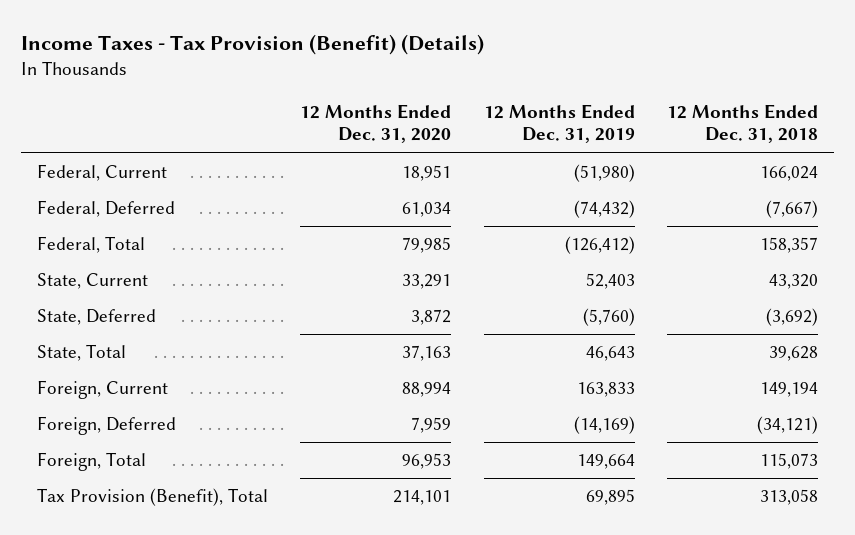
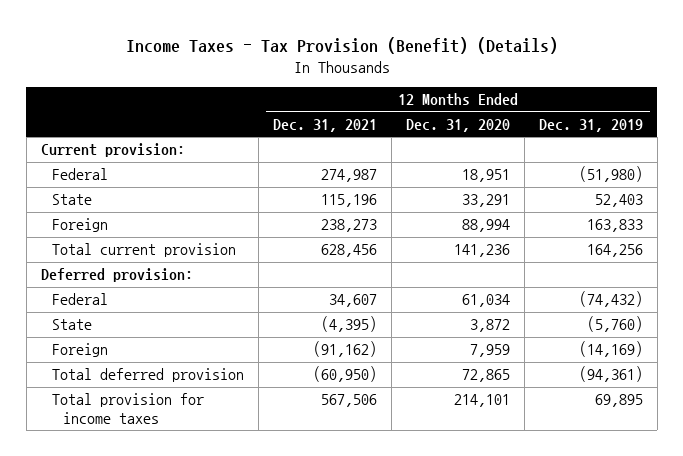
- | 12 Months Ended Dec. 31, 2020 | 12 Months Ended Dec. 31, 2019 | 12 Months Ended Dec. 31, 2018
+ | 12 Months Ended Dec. 31, 2021 | 12 Months Ended Dec. 31, 2020 | 12 Months Ended Dec. 31, 2019
- Federal, Current | 18,951 | (51,980) | 166,024
- Federal, Deferred | 61,034 | (74,432) | (7,667)
- Federal, Total | 79,985 | (126,412) | 158,357
- State, Current | 33,291 | 52,403 | 43,320
- State, Deferred | 3,872 | (5,760) | (3,692)
- State, Total | 37,163 | 46,643 | 39,628
- Foreign, Current | 88,994 | 163,833 | 149,194
- Foreign, Deferred | 7,959 | (14,169) | (34,121)
- Foreign, Total | 96,953 | 149,664 | 115,073
- Tax Provision (Benefit), Total | 214,101 | 69,895 | 313,058
+ Current provision:
+ Federal | 274,987 | 18,951 | (51,980)
+ State | 115,196 | 33,291 | 52,403
+ Foreign | 238,273 | 88,994 | 163,833
+ Total current provision | 628,456 | 141,236 | 164,256
+ Deferred provision:
+ Federal | 34,607 | 61,034 | (74,432)
+ State | (4,395) | 3,872 | (5,760)
+ Foreign | (91,162) | 7,959 | (14,169)
+ Total deferred provision | (60,950) | 72,865 | (94,361)
+ Total provision for income taxes | 567,506 | 214,101 | 69,895

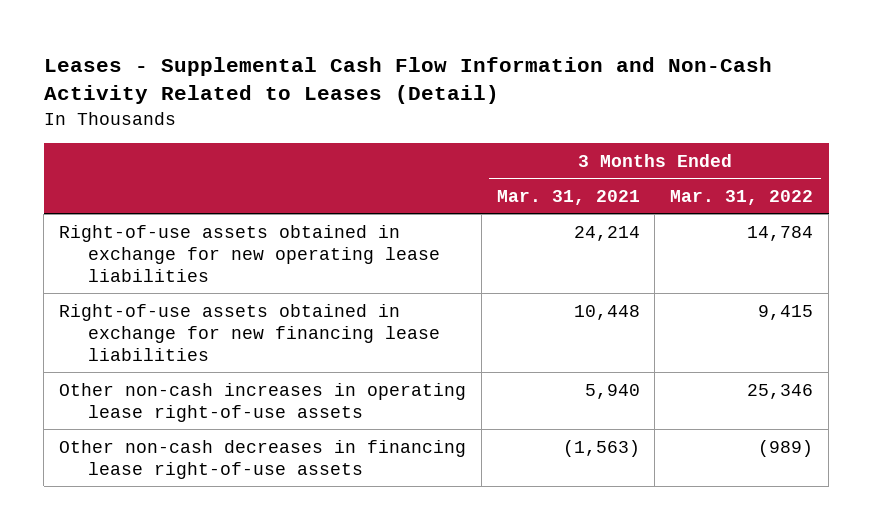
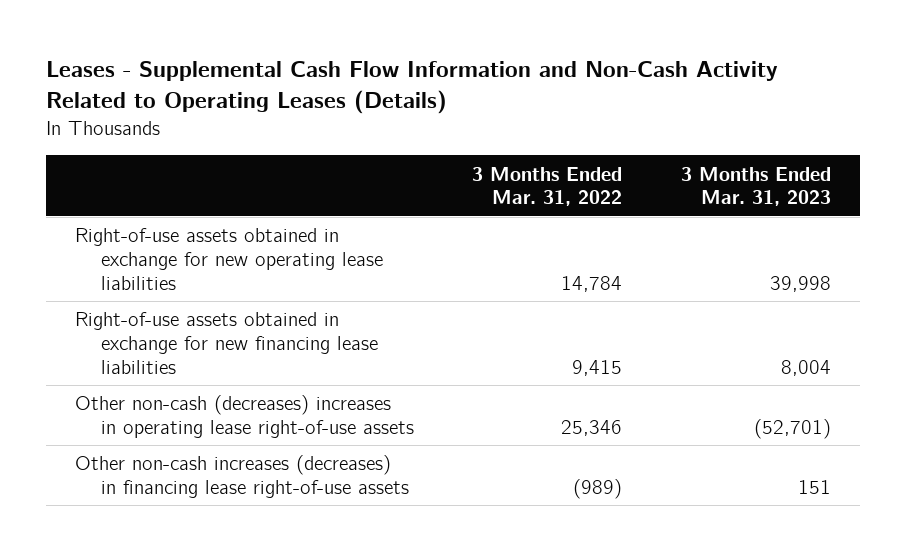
- Leases - Supplemental Cash Flow Information and Non-Cash Activity Related to Leases (Detail)
+ Leases - Supplemental Cash Flow Information and Non-Cash Activity Related to Operating Leases (Details)
- | 3 Months Ended Mar. 31, 2021 | 3 Months Ended Mar. 31, 2022
+ | 3 Months Ended Mar. 31, 2022 | 3 Months Ended Mar. 31, 2023
- Other non-cash increases in operating lease right-of-use assets | 5,940 | 25,346
- Other non-cash decreases in financing lease right-of-use assets | (1,563) | (989)
+ Other non-cash (decreases) increases in operating lease right-of-use assets | 25,346 | (52,701)
+ Other non-cash increases (decreases) in financing lease right-of-use assets | (989) | 151

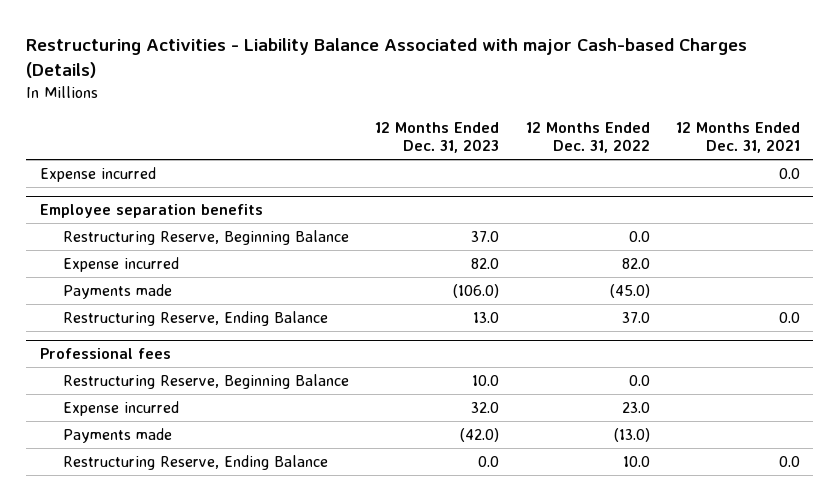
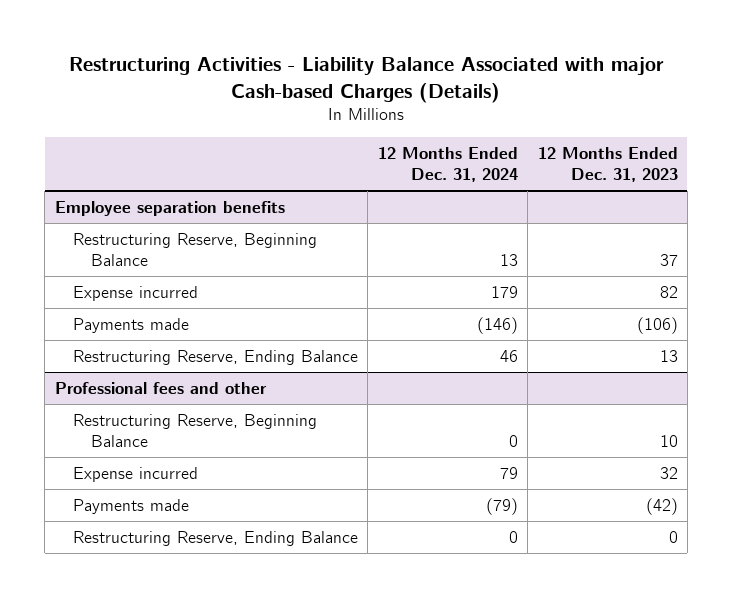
- | 12 Months Ended Dec. 31, 2023 | 12 Months Ended Dec. 31, 2022 | 12 Months Ended Dec. 31, 2021
+ | 12 Months Ended Dec. 31, 2024 | 12 Months Ended Dec. 31, 2023
- Expense incurred | | | 0.0
@ Employee separation benefits
- Restructuring Reserve, Beginning Balance | 37.0 | 0.0 |
- Expense incurred | 82.0 | 82.0 |
- Payments made | (106.0) | (45.0) |
- Restructuring Reserve, Ending Balance | 13.0 | 37.0 | 0.0
- Professional fees
- Restructuring Reserve, Beginning Balance | 10.0 | 0.0 |
- Expense incurred | 32.0 | 23.0 |
- Payments made | (42.0) | (13.0) |
- Restructuring Reserve, Ending Balance | 0.0 | 10.0 | 0.0
@ Employee separation benefits
+ Restructuring Reserve, Beginning Balance | 13 | 37
+ Expense incurred | 179 | 82
+ Payments made | (146) | (106)
+ Restructuring Reserve, Ending Balance | 46 | 13
+ Professional fees and other
+ Restructuring Reserve, Beginning Balance | 0 | 10
+ Expense incurred | 79 | 32
+ Payments made | (79) | (42)
+ Restructuring Reserve, Ending Balance | 0 | 0

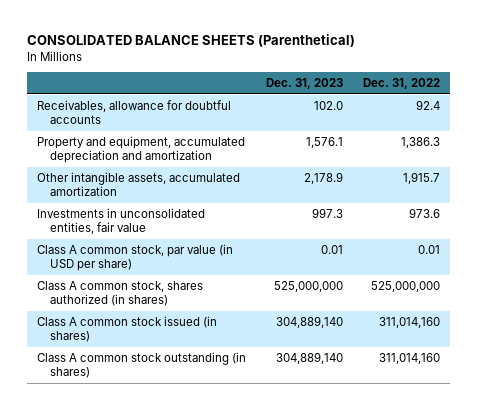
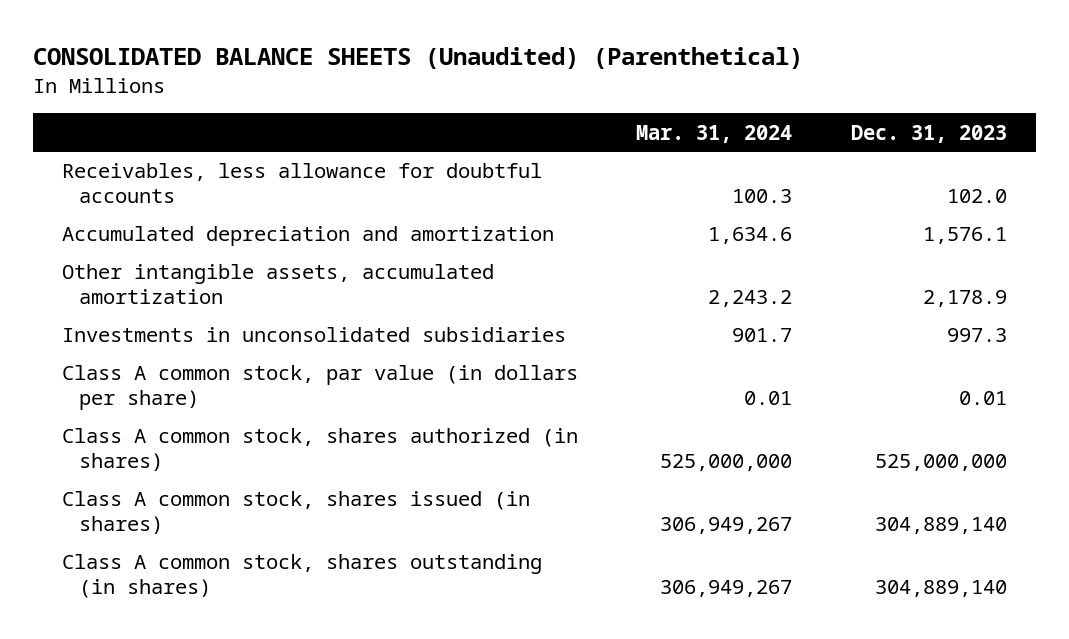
- CONSOLIDATED BALANCE SHEETS (Parenthetical)
+ CONSOLIDATED BALANCE SHEETS (Unaudited) (Parenthetical)
- | Dec. 31, 2023 | Dec. 31, 2022
+ | Mar. 31, 2024 | Dec. 31, 2023
- Receivables, allowance for doubtful accounts | 102.0 | 92.4
- Property and equipment, accumulated depreciation and amortization | 1,576.1 | 1,386.3
+ Receivables, less allowance for doubtful accounts | 100.3 | 102.0
+ Accumulated depreciation and amortization | 1,634.6 | 1,576.1
- Investments in unconsolidated entities, fair value | 997.3 | 973.6
- Class A common stock, par value (in USD per share) | 0.01 | 0.01
+ Investments in unconsolidated subsidiaries | 901.7 | 997.3
+ Class A common stock, par value (in dollars per share) | 0.01 | 0.01
- Class A common stock issued (in shares) | 304,889,140 | 311,014,160
- Class A common stock outstanding (in shares) | 304,889,140 | 311,014,160
+ Class A common stock, shares issued (in shares) | 306,949,267 | 304,889,140
+ Class A common stock, shares outstanding (in shares) | 306,949,267 | 304,889,140

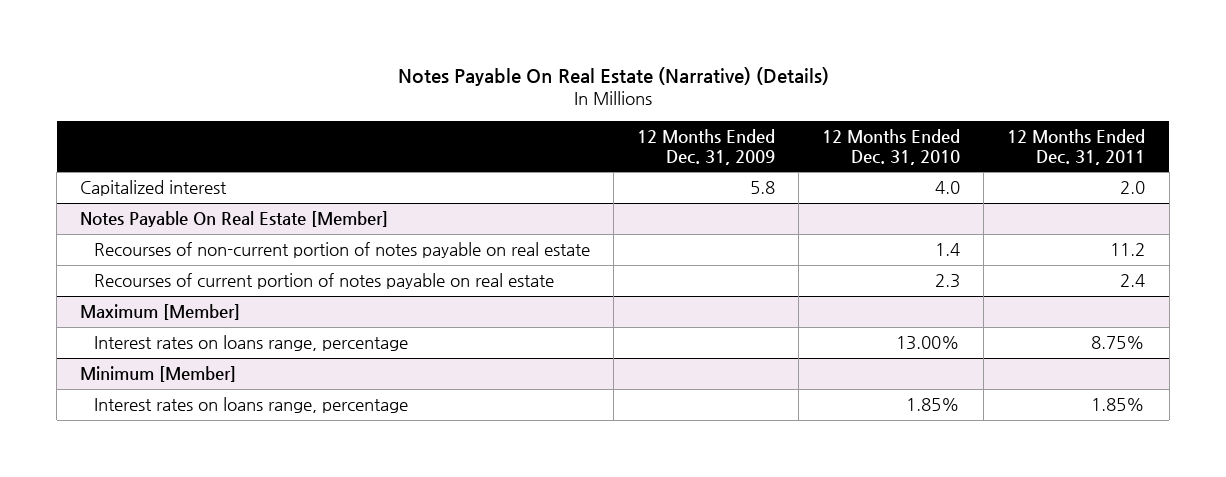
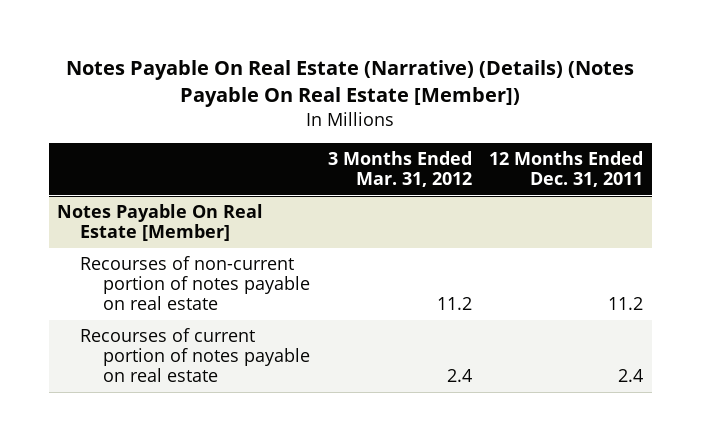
- Notes Payable On Real Estate (Narrative) (Details)
+ Notes Payable On Real Estate (Narrative) (Details) (Notes Payable On Real Estate [Member])
- | 12 Months Ended Dec. 31, 2009 | 12 Months Ended Dec. 31, 2010 | 12 Months Ended Dec. 31, 2011
+ | 3 Months Ended Mar. 31, 2012 | 12 Months Ended Dec. 31, 2011
- Capitalized interest | 5.8 | 4.0 | 2.0
- Maximum [Member]
- Interest rates on loans range, percentage | | 13.00% | 8.75%
- Minimum [Member]
- Interest rates on loans range, percentage | | 1.85% | 1.85%

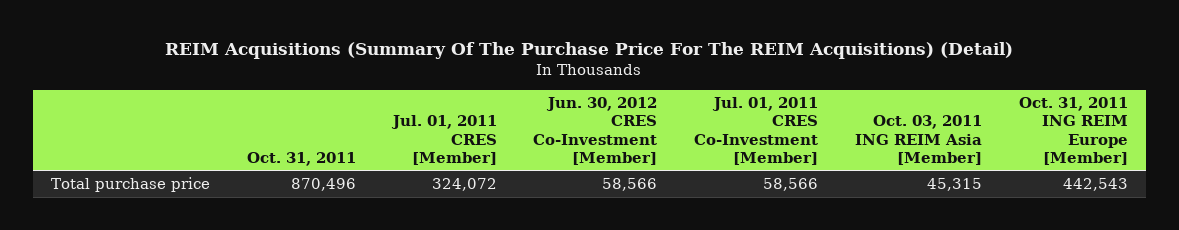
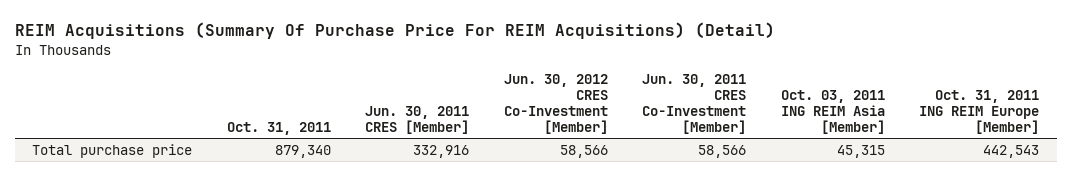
- REIM Acquisitions (Summary Of The Purchase Price For The REIM Acquisitions) (Detail)
+ REIM Acquisitions (Summary Of Purchase Price For REIM Acquisitions) (Detail)
- | Oct. 31, 2011 | Jul. 01, 2011 CRES [Member] | Jun. 30, 2012 CRES Co-Investment [Member] | Jul. 01, 2011 CRES Co-Investment [Member] | Oct. 03, 2011 ING REIM Asia [Member] | Oct. 31, 2011 ING REIM Europe [Member]
+ | Oct. 31, 2011 | Jun. 30, 2011 CRES [Member] | Jun. 30, 2012 CRES Co-Investment [Member] | Jun. 30, 2011 CRES Co-Investment [Member] | Oct. 03, 2011 ING REIM Asia [Member] | Oct. 31, 2011 ING REIM Europe [Member]
- Total purchase price | 870,496 | 324,072 | 58,566 | 58,566 | 45,315 | 442,543
+ Total purchase price | 879,340 | 332,916 | 58,566 | 58,566 | 45,315 | 442,543

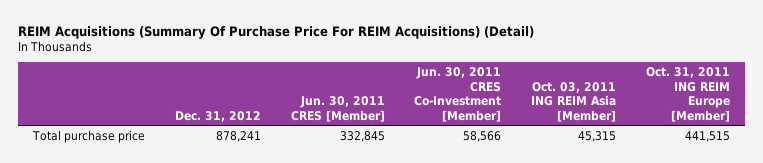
- | Oct. 31, 2011 | Jun. 30, 2011 CRES [Member] | Jun. 30, 2012 CRES Co-Investment [Member] | Jun. 30, 2011 CRES Co-Investment [Member] | Oct. 03, 2011 ING REIM Asia [Member] | Oct. 31, 2011 ING REIM Europe [Member]
+ | Dec. 31, 2012 | Jun. 30, 2011 CRES [Member] | Jun. 30, 2011 CRES Co-Investment [Member] | Oct. 03, 2011 ING REIM Asia [Member] | Oct. 31, 2011 ING REIM Europe [Member]
- Total purchase price | 879,340 | 332,916 | 58,566 | 58,566 | 45,315 | 442,543
+ Total purchase price | 878,241 | 332,845 | 58,566 | 45,315 | 441,515

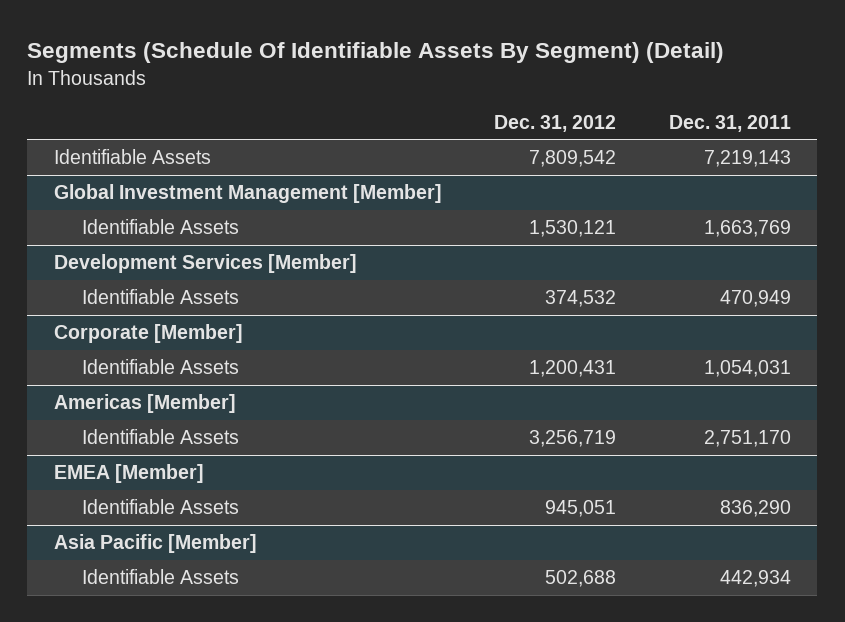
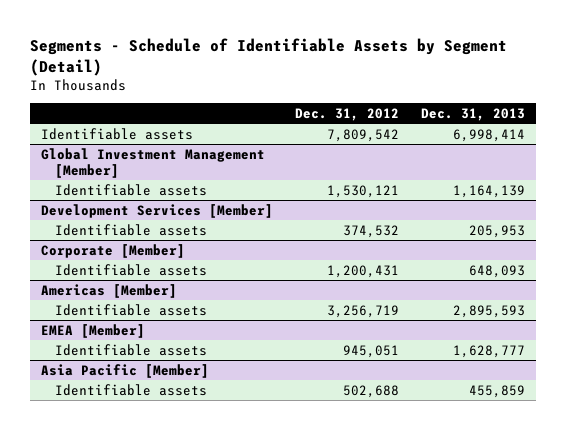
- Segments (Schedule Of Identifiable Assets By Segment) (Detail)
+ Segments - Schedule of Identifiable Assets by Segment (Detail)
- | Dec. 31, 2012 | Dec. 31, 2011
+ | Dec. 31, 2012 | Dec. 31, 2013
- Identifiable Assets | 7,809,542 | 7,219,143
+ Identifiable assets | 7,809,542 | 6,998,414
@ Global Investment Management [Member]
- Identifiable Assets | 1,530,121 | 1,663,769
+ Identifiable assets | 1,530,121 | 1,164,139
@ Development Services [Member]
- Identifiable Assets | 374,532 | 470,949
+ Identifiable assets | 374,532 | 205,953
@ Corporate [Member]
- Identifiable Assets | 1,200,431 | 1,054,031
+ Identifiable assets | 1,200,431 | 648,093
@ Americas [Member]
- Identifiable Assets | 3,256,719 | 2,751,170
+ Identifiable assets | 3,256,719 | 2,895,593
@ EMEA [Member]
- Identifiable Assets | 945,051 | 836,290
+ Identifiable assets | 945,051 | 1,628,777
@ Asia Pacific [Member]
- Identifiable Assets | 502,688 | 442,934
+ Identifiable assets | 502,688 | 455,859

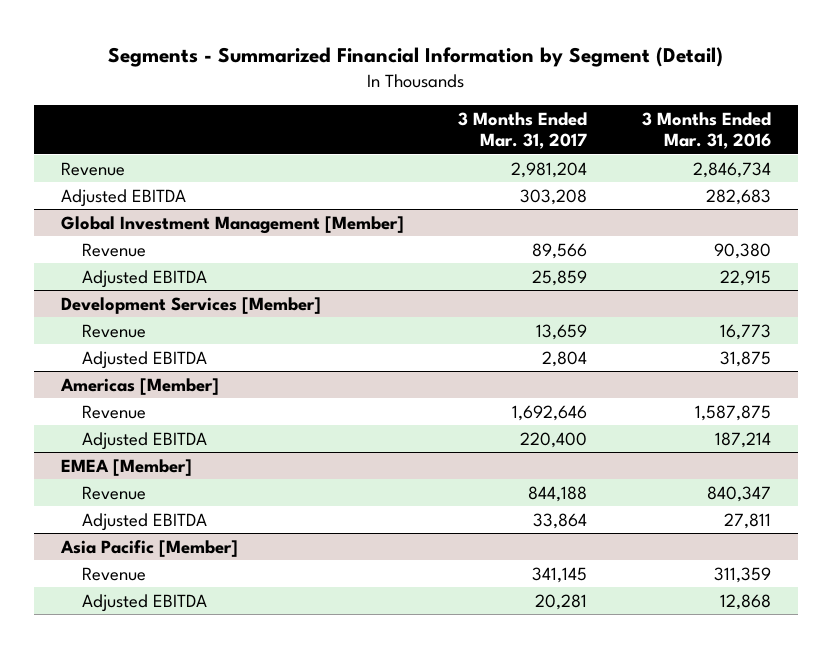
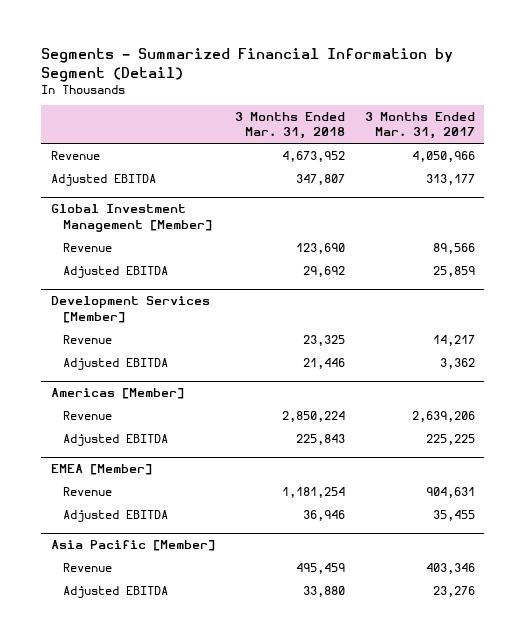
- | 3 Months Ended Mar. 31, 2017 | 3 Months Ended Mar. 31, 2016
+ | 3 Months Ended Mar. 31, 2018 | 3 Months Ended Mar. 31, 2017
- Revenue | 2,981,204 | 2,846,734
- Adjusted EBITDA | 303,208 | 282,683
+ Revenue | 4,673,952 | 4,050,966
+ Adjusted EBITDA | 347,807 | 313,177
@ Development Services [Member]
- Revenue | 13,659 | 16,773
- Adjusted EBITDA | 2,804 | 31,875
+ Revenue | 23,325 | 14,217
+ Adjusted EBITDA | 21,446 | 3,362
@ Americas [Member]
- Revenue | 1,692,646 | 1,587,875
- Adjusted EBITDA | 220,400 | 187,214
+ Revenue | 2,850,224 | 2,639,206
+ Adjusted EBITDA | 225,843 | 225,225
@ EMEA [Member]
- Revenue | 844,188 | 840,347
- Adjusted EBITDA | 33,864 | 27,811
+ Revenue | 1,181,254 | 904,631
+ Adjusted EBITDA | 36,946 | 35,455
@ Asia Pacific [Member]
- Revenue | 341,145 | 311,359
- Adjusted EBITDA | 20,281 | 12,868
+ Revenue | 495,459 | 403,346
+ Adjusted EBITDA | 33,880 | 23,276

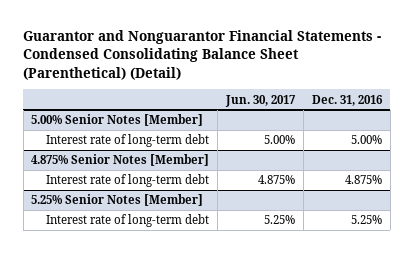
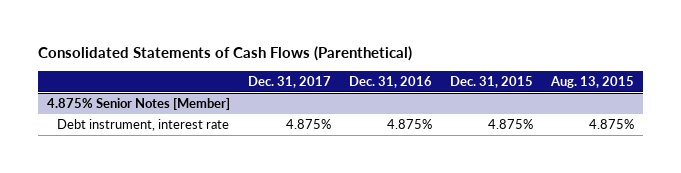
- Guarantor and Nonguarantor Financial Statements - Condensed Consolidating Balance Sheet (Parenthetical) (Detail)
+ Consolidated Statements of Cash Flows (Parenthetical)
- | Jun. 30, 2017 | Dec. 31, 2016
+ | Dec. 31, 2017 | Dec. 31, 2016 | Dec. 31, 2015 | Aug. 13, 2015
- 5.00% Senior Notes [Member]
- Interest rate of long-term debt | 5.00% | 5.00%
@ 4.875% Senior Notes [Member]
- Interest rate of long-term debt | 4.875% | 4.875%
- 5.25% Senior Notes [Member]
- Interest rate of long-term debt | 5.25% | 5.25%
@ 4.875% Senior Notes [Member]
+ Debt instrument, interest rate | 4.875% | 4.875% | 4.875% | 4.875%

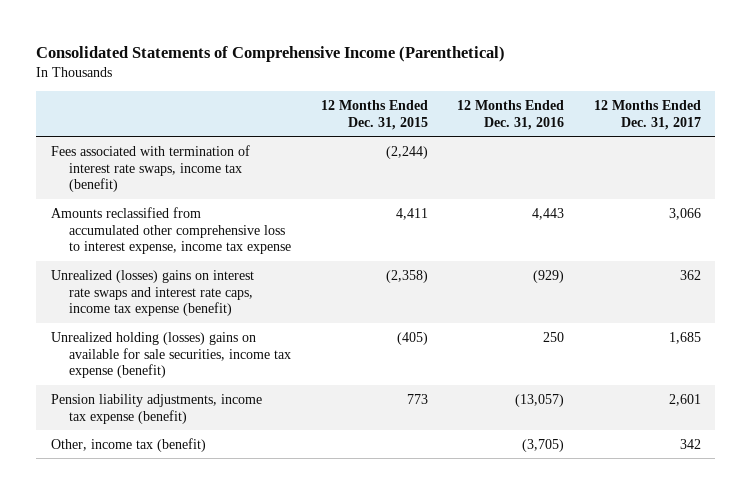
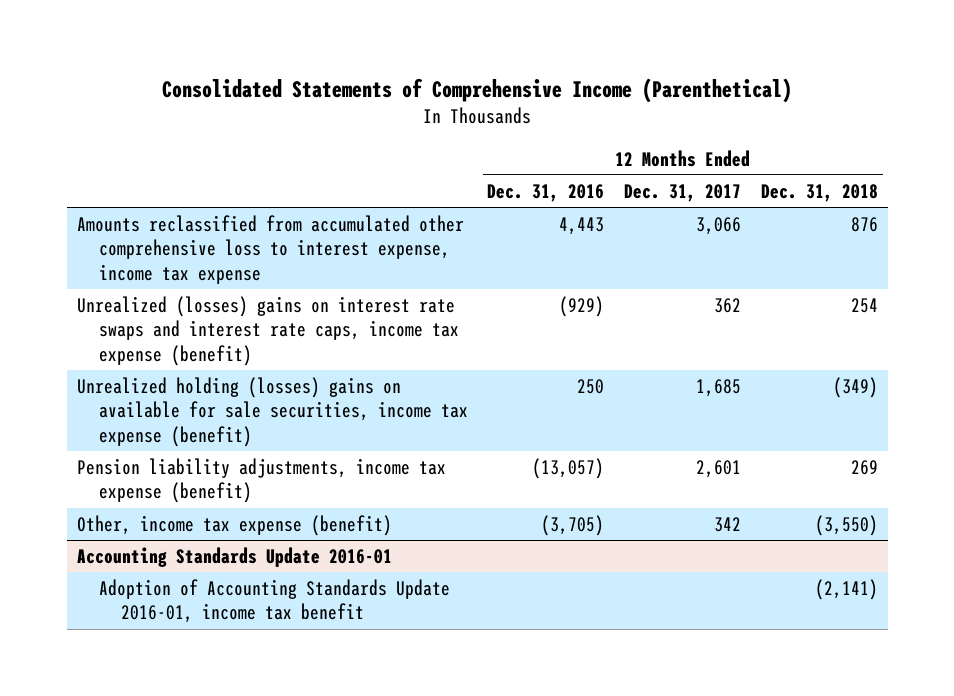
- | 12 Months Ended Dec. 31, 2015 | 12 Months Ended Dec. 31, 2016 | 12 Months Ended Dec. 31, 2017
+ | 12 Months Ended Dec. 31, 2016 | 12 Months Ended Dec. 31, 2017 | 12 Months Ended Dec. 31, 2018
- Fees associated with termination of interest rate swaps, income tax (benefit) | (2,244) | |
- Other, income tax (benefit) | | (3,705) | 342
+ Other, income tax expense (benefit) | (3,705) | 342 | (3,550)
+ Accounting Standards Update 2016-01
+ Adoption of Accounting Standards Update 2016-01, income tax benefit | | | (2,141)

